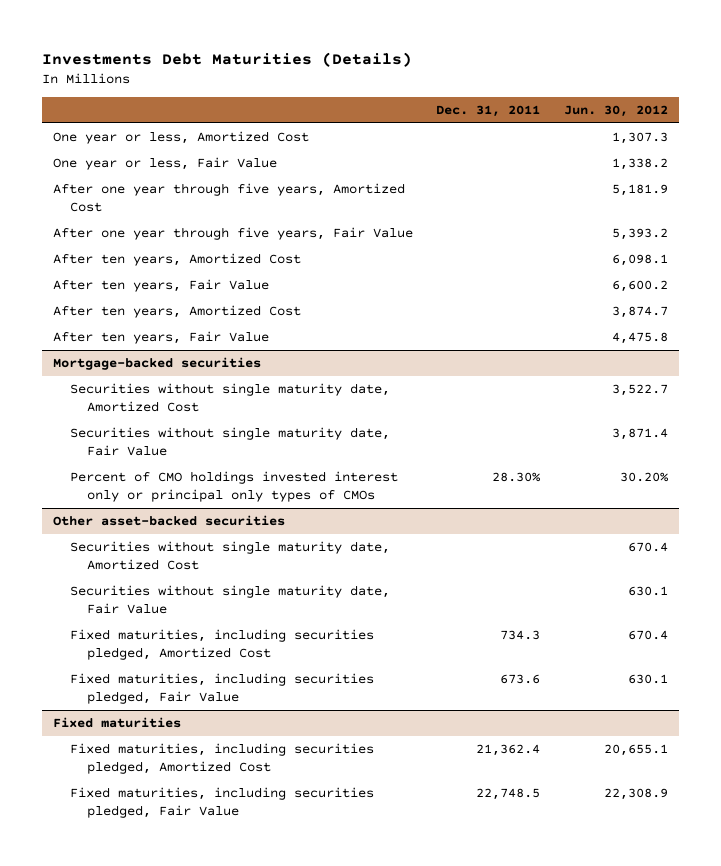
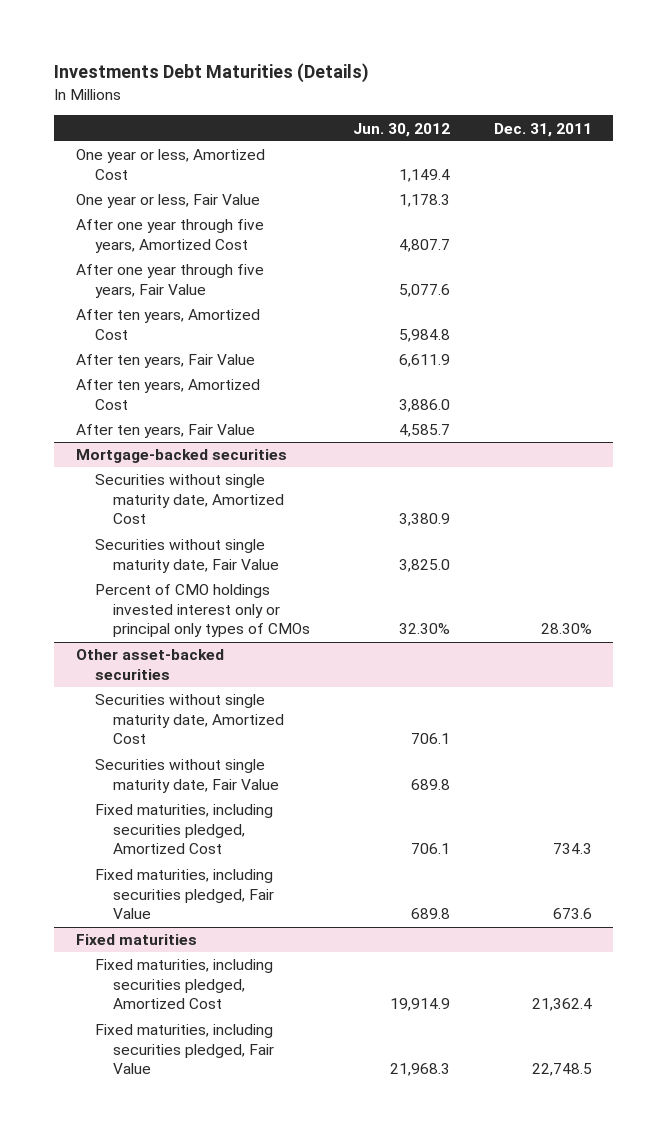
- | Dec. 31, 2011 | Jun. 30, 2012
+ | Jun. 30, 2012 | Dec. 31, 2011
- One year or less, Amortized Cost | | 1,307.3
- One year or less, Fair Value | | 1,338.2
- After one year through five years, Amortized Cost | | 5,181.9
- After one year through five years, Fair Value | | 5,393.2
- After ten years, Amortized Cost | | 6,098.1
- After ten years, Fair Value | | 6,600.2
- After ten years, Amortized Cost | | 3,874.7
- After ten years, Fair Value | | 4,475.8
+ One year or less, Amortized Cost | 1,149.4 |
+ One year or less, Fair Value | 1,178.3 |
+ After one year through five years, Amortized Cost | 4,807.7 |
+ After one year through five years, Fair Value | 5,077.6 |
+ After ten years, Amortized Cost | 5,984.8 |
+ After ten years, Fair Value | 6,611.9 |
+ After ten years, Amortized Cost | 3,886.0 |
+ After ten years, Fair Value | 4,585.7 |
@ Mortgage-backed securities
- Securities without single maturity date, Amortized Cost | | 3,522.7
- Securities without single maturity date, Fair Value | | 3,871.4
- Percent of CMO holdings invested interest only or principal only types of CMOs | 28.30% | 30.20%
+ Securities without single maturity date, Amortized Cost | 3,380.9 |
+ Securities without single maturity date, Fair Value | 3,825.0 |
+ Percent of CMO holdings invested interest only or principal only types of CMOs | 32.30% | 28.30%
@ Other asset-backed securities
- Securities without single maturity date, Amortized Cost | | 670.4
- Securities without single maturity date, Fair Value | | 630.1
- Fixed maturities, including securities pledged, Amortized Cost | 734.3 | 670.4
- Fixed maturities, including securities pledged, Fair Value | 673.6 | 630.1
+ Securities without single maturity date, Amortized Cost | 706.1 |
+ Securities without single maturity date, Fair Value | 689.8 |
+ Fixed maturities, including securities pledged, Amortized Cost | 706.1 | 734.3
+ Fixed maturities, including securities pledged, Fair Value | 689.8 | 673.6
@ Fixed maturities
- Fixed maturities, including securities pledged, Amortized Cost | 21,362.4 | 20,655.1
- Fixed maturities, including securities pledged, Fair Value | 22,748.5 | 22,308.9
+ Fixed maturities, including securities pledged, Amortized Cost | 19,914.9 | 21,362.4
+ Fixed maturities, including securities pledged, Fair Value | 21,968.3 | 22,748.5

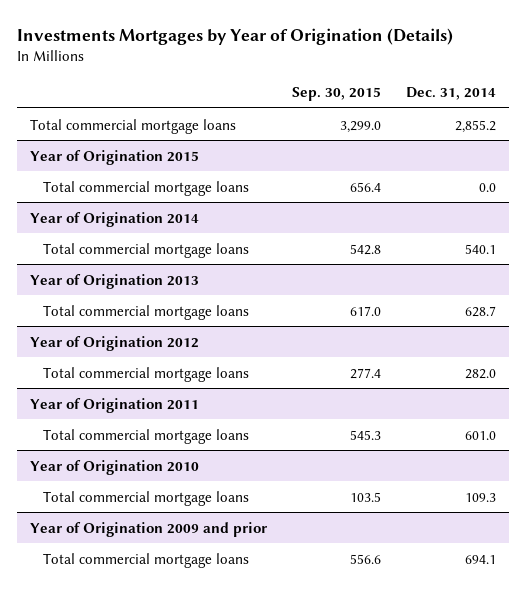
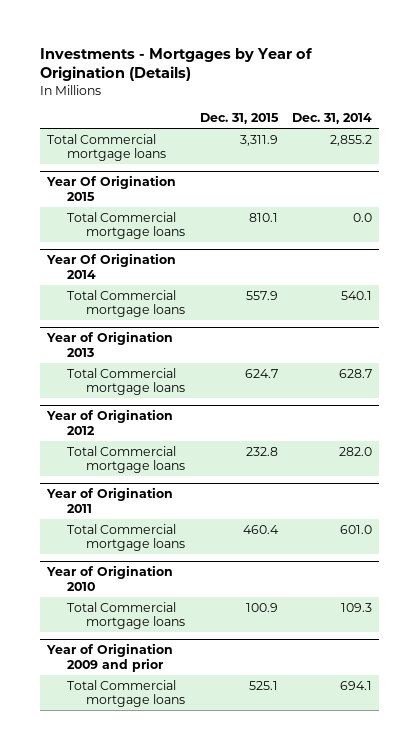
- Investments Mortgages by Year of Origination (Details)
+ Investments - Mortgages by Year of Origination (Details)
- | Sep. 30, 2015 | Dec. 31, 2014
+ | Dec. 31, 2015 | Dec. 31, 2014
- Total commercial mortgage loans | 3,299.0 | 2,855.2
- Year of Origination 2015
- Total commercial mortgage loans | 656.4 | 0.0
- Year of Origination 2014
- Total commercial mortgage loans | 542.8 | 540.1
+ Total Commercial mortgage loans | 3,311.9 | 2,855.2
+ Year Of Origination 2015
+ Total Commercial mortgage loans | 810.1 | 0.0
+ Year Of Origination 2014
+ Total Commercial mortgage loans | 557.9 | 540.1
@ Year of Origination 2013
- Total commercial mortgage loans | 617.0 | 628.7
+ Total Commercial mortgage loans | 624.7 | 628.7
@ Year of Origination 2012
- Total commercial mortgage loans | 277.4 | 282.0
+ Total Commercial mortgage loans | 232.8 | 282.0
@ Year of Origination 2011
- Total commercial mortgage loans | 545.3 | 601.0
+ Total Commercial mortgage loans | 460.4 | 601.0
@ Year of Origination 2010
- Total commercial mortgage loans | 103.5 | 109.3
+ Total Commercial mortgage loans | 100.9 | 109.3
@ Year of Origination 2009 and prior
- Total commercial mortgage loans | 556.6 | 694.1
+ Total Commercial mortgage loans | 525.1 | 694.1

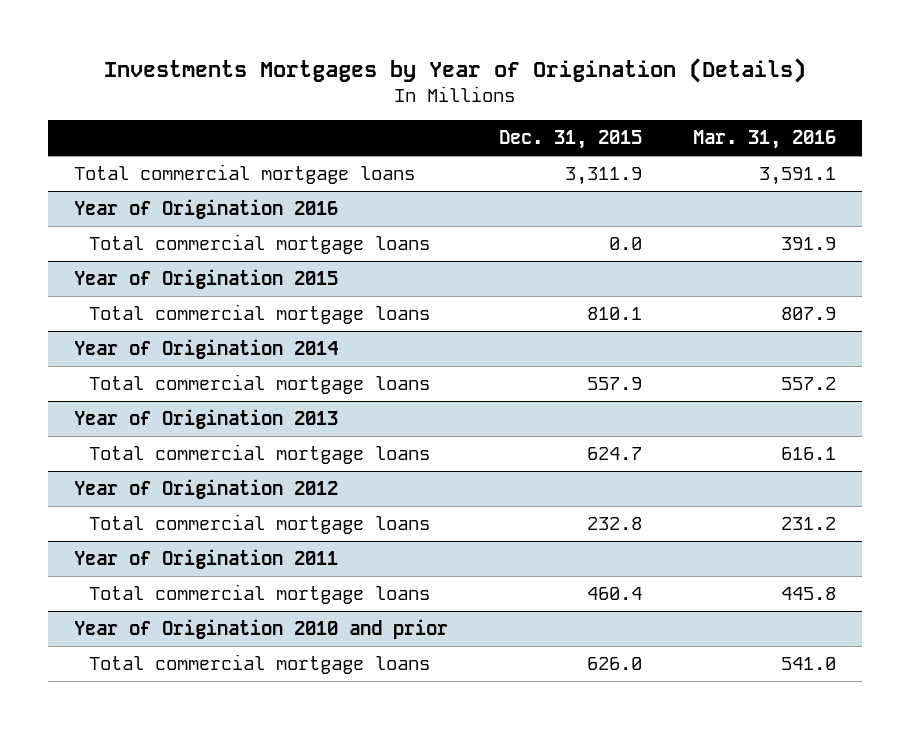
- Investments - Mortgages by Year of Origination (Details)
+ Investments Mortgages by Year of Origination (Details)
- | Dec. 31, 2015 | Dec. 31, 2014
+ | Dec. 31, 2015 | Mar. 31, 2016
- Total Commercial mortgage loans | 3,311.9 | 2,855.2
- Year Of Origination 2015
- Total Commercial mortgage loans | 810.1 | 0.0
- Year Of Origination 2014
- Total Commercial mortgage loans | 557.9 | 540.1
+ Total commercial mortgage loans | 3,311.9 | 3,591.1
+ Year of Origination 2016
+ Total commercial mortgage loans | 0.0 | 391.9
+ Year of Origination 2015
+ Total commercial mortgage loans | 810.1 | 807.9
+ Year of Origination 2014
+ Total commercial mortgage loans | 557.9 | 557.2
@ Year of Origination 2013
- Total Commercial mortgage loans | 624.7 | 628.7
+ Total commercial mortgage loans | 624.7 | 616.1
@ Year of Origination 2012
- Total Commercial mortgage loans | 232.8 | 282.0
+ Total commercial mortgage loans | 232.8 | 231.2
@ Year of Origination 2011
- Total Commercial mortgage loans | 460.4 | 601.0
- Year of Origination 2010
- Total Commercial mortgage loans | 100.9 | 109.3
- Year of Origination 2009 and prior
- Total Commercial mortgage loans | 525.1 | 694.1
@ Year of Origination 2011
+ Total commercial mortgage loans | 460.4 | 445.8
+ Year of Origination 2010 and prior
+ Total commercial mortgage loans | 626.0 | 541.0

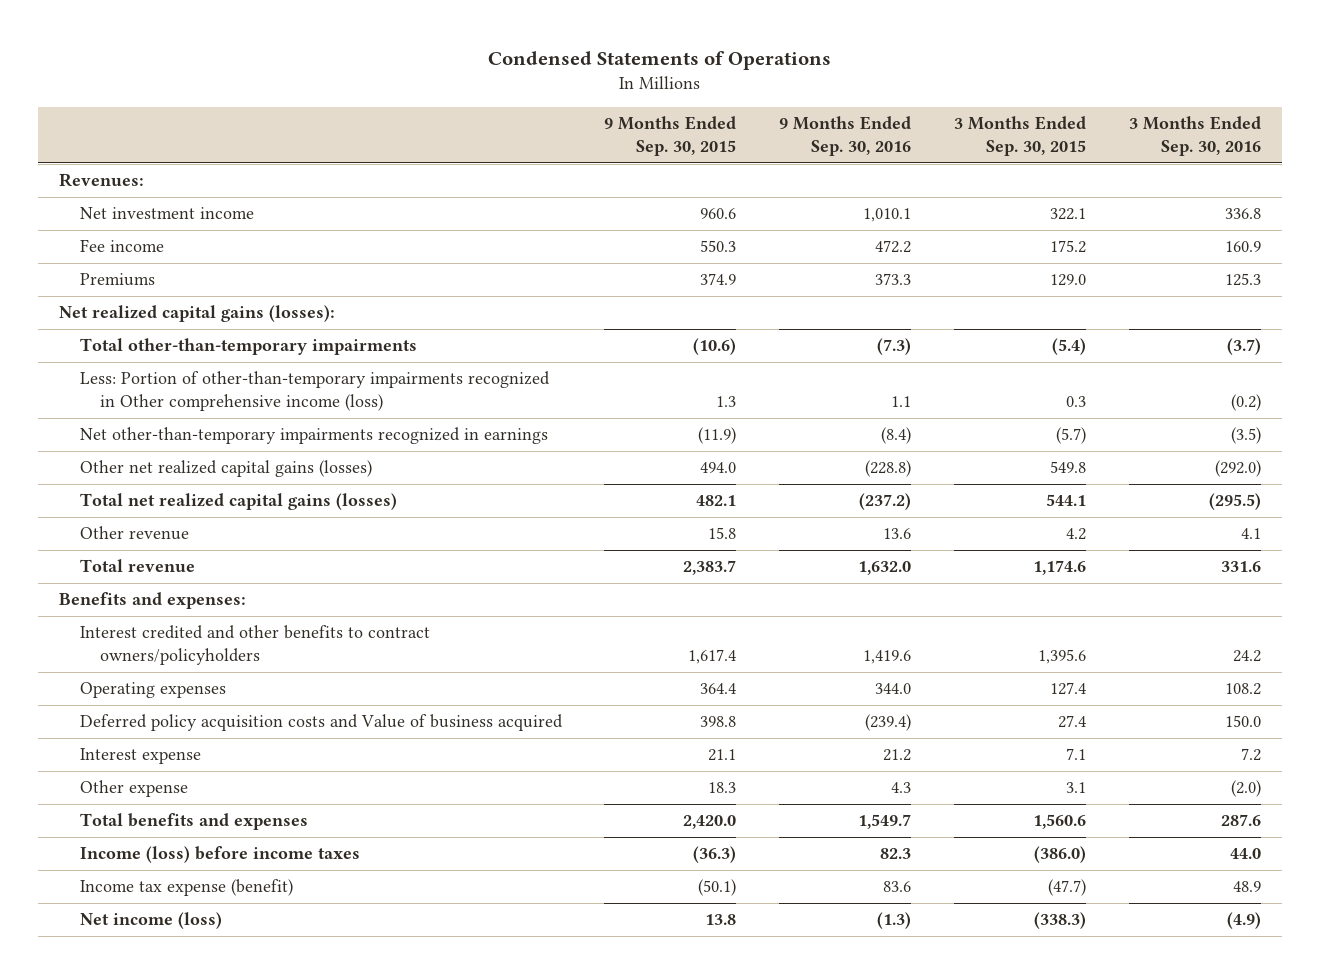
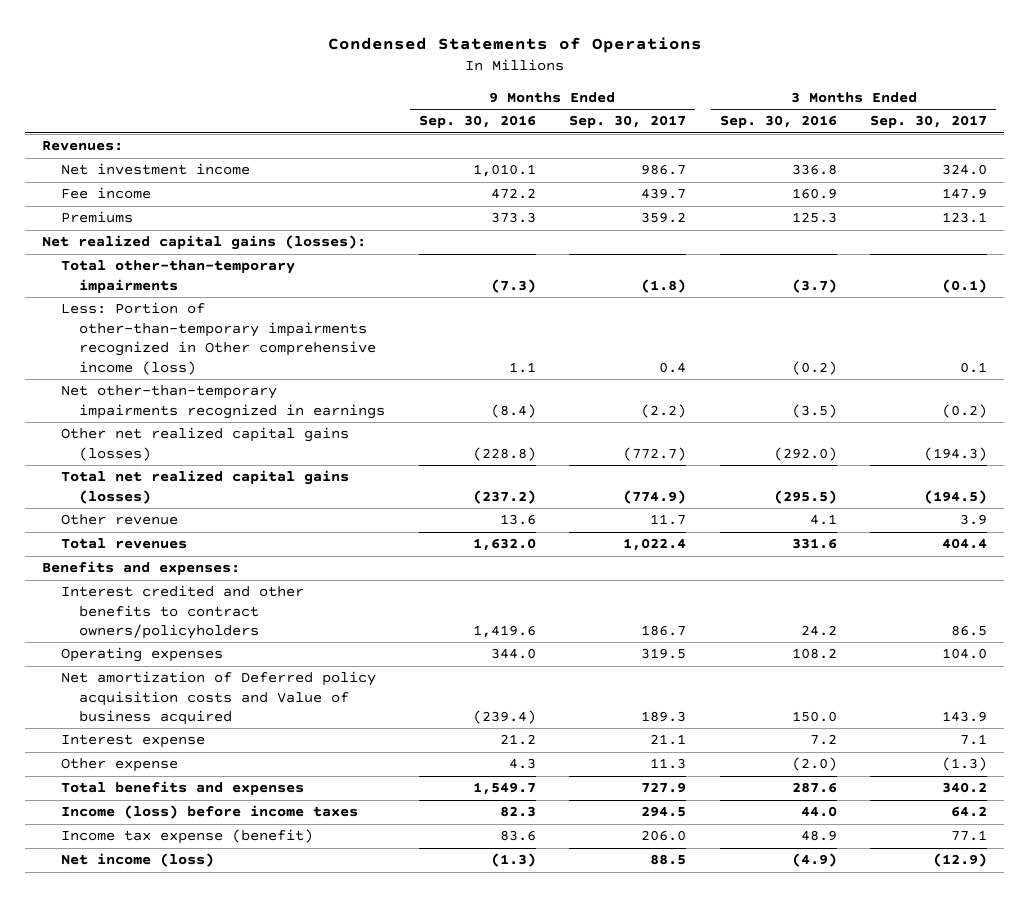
- | 9 Months Ended Sep. 30, 2015 | 9 Months Ended Sep. 30, 2016 | 3 Months Ended Sep. 30, 2015 | 3 Months Ended Sep. 30, 2016
+ | 9 Months Ended Sep. 30, 2016 | 9 Months Ended Sep. 30, 2017 | 3 Months Ended Sep. 30, 2016 | 3 Months Ended Sep. 30, 2017
- Total revenue | 2,383.7 | 1,632.0 | 1,174.6 | 331.6
+ Total revenues | 1,632.0 | 1,022.4 | 331.6 | 404.4
- Deferred policy acquisition costs and Value of business acquired | 398.8 | (239.4) | 27.4 | 150.0
+ Net amortization of Deferred policy acquisition costs and Value of business acquired | (239.4) | 189.3 | 150.0 | 143.9

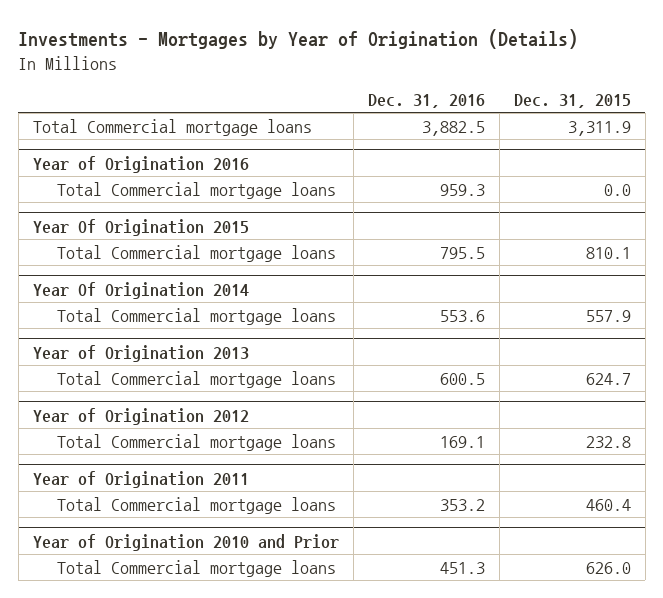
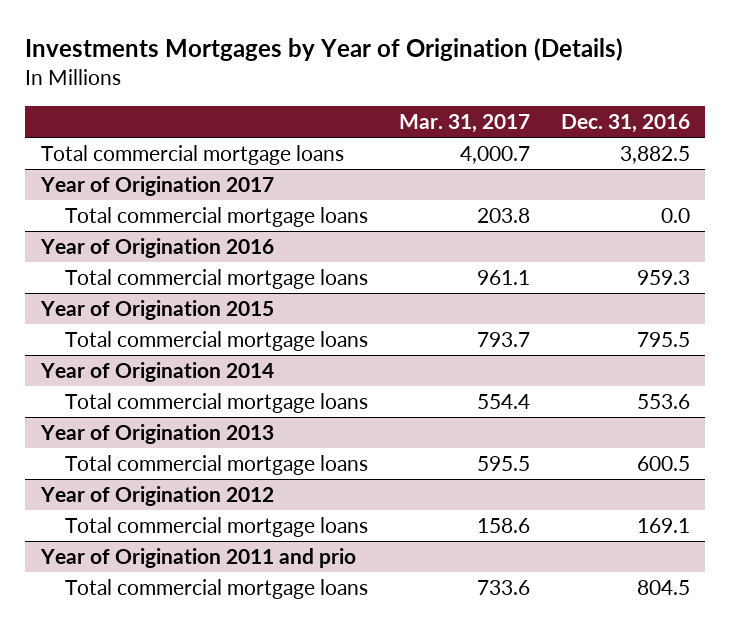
- Investments - Mortgages by Year of Origination (Details)
+ Investments Mortgages by Year of Origination (Details)
- | Dec. 31, 2016 | Dec. 31, 2015
+ | Mar. 31, 2017 | Dec. 31, 2016
- Total Commercial mortgage loans | 3,882.5 | 3,311.9
+ Total commercial mortgage loans | 4,000.7 | 3,882.5
+ Year of Origination 2017
+ Total commercial mortgage loans | 203.8 | 0.0
@ Year of Origination 2016
- Total Commercial mortgage loans | 959.3 | 0.0
- Year Of Origination 2015
- Total Commercial mortgage loans | 795.5 | 810.1
- Year Of Origination 2014
- Total Commercial mortgage loans | 553.6 | 557.9
@ Year of Origination 2016
+ Total commercial mortgage loans | 961.1 | 959.3
+ Year of Origination 2015
+ Total commercial mortgage loans | 793.7 | 795.5
+ Year of Origination 2014
+ Total commercial mortgage loans | 554.4 | 553.6
@ Year of Origination 2013
- Total Commercial mortgage loans | 600.5 | 624.7
+ Total commercial mortgage loans | 595.5 | 600.5
@ Year of Origination 2012
- Total Commercial mortgage loans | 169.1 | 232.8
- Year of Origination 2011
- Total Commercial mortgage loans | 353.2 | 460.4
- Year of Origination 2010 and Prior
- Total Commercial mortgage loans | 451.3 | 626.0
@ Year of Origination 2012
+ Total commercial mortgage loans | 158.6 | 169.1
+ Year of Origination 2011 and prio
+ Total commercial mortgage loans | 733.6 | 804.5

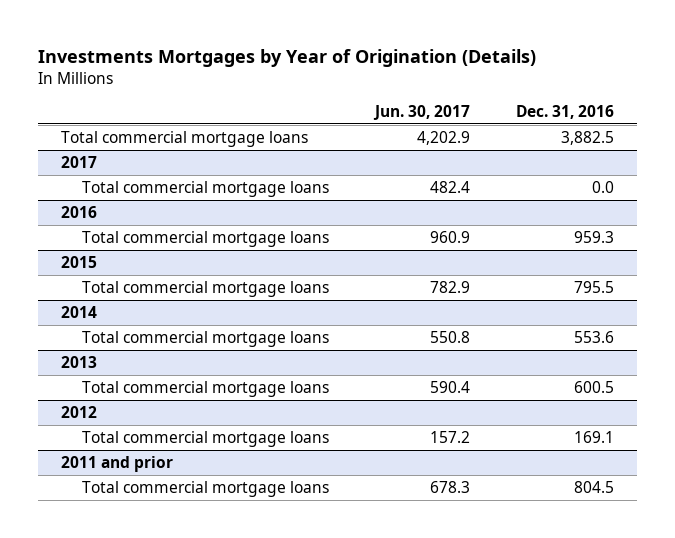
- | Mar. 31, 2017 | Dec. 31, 2016
+ | Jun. 30, 2017 | Dec. 31, 2016
- Year of Origination 2017
+ 2017
- Year of Origination 2016
+ 2016
- Year of Origination 2015
+ 2015
- Year of Origination 2014
+ 2014
- Year of Origination 2013
+ 2013
- Year of Origination 2012
+ 2012
- Year of Origination 2011 and prio
+ 2011 and prior

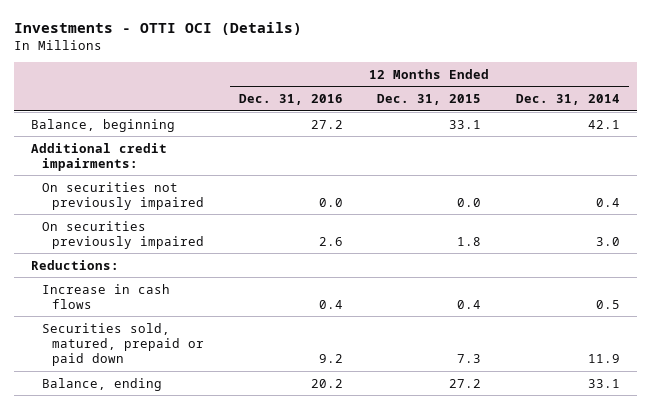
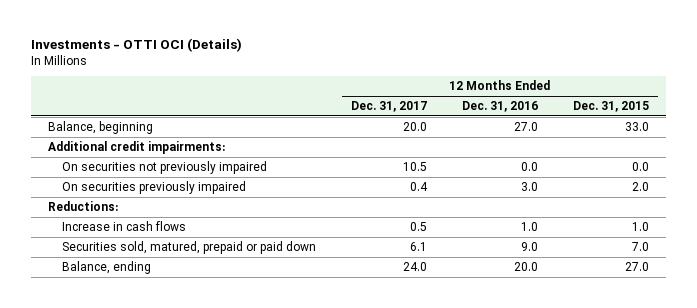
- | 12 Months Ended Dec. 31, 2016 | 12 Months Ended Dec. 31, 2015 | 12 Months Ended Dec. 31, 2014
+ | 12 Months Ended Dec. 31, 2017 | 12 Months Ended Dec. 31, 2016 | 12 Months Ended Dec. 31, 2015
- Balance, beginning | 27.2 | 33.1 | 42.1
+ Balance, beginning | 20.0 | 27.0 | 33.0
- On securities previously impaired | 2.6 | 1.8 | 3.0
+ On securities previously impaired | 0.4 | 3.0 | 2.0
- Increase in cash flows | 0.4 | 0.4 | 0.5
- Securities sold, matured, prepaid or paid down | 9.2 | 7.3 | 11.9
- Balance, ending | 20.2 | 27.2 | 33.1
+ Increase in cash flows | 0.5 | 1.0 | 1.0
+ Securities sold, matured, prepaid or paid down | 6.1 | 9.0 | 7.0
+ Balance, ending | 24.0 | 20.0 | 27.0

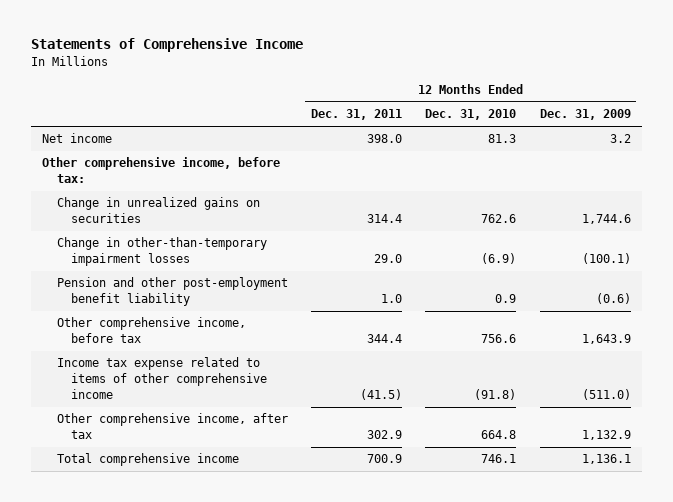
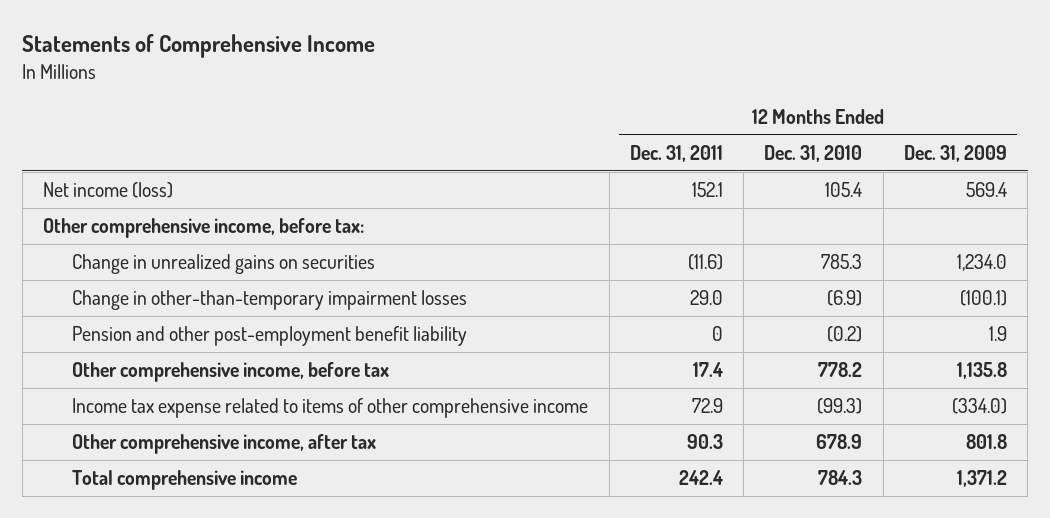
- Net income | 398.0 | 81.3 | 3.2
+ Net income (loss) | 152.1 | 105.4 | 569.4
- Change in unrealized gains on securities | 314.4 | 762.6 | 1,744.6
+ Change in unrealized gains on securities | (11.6) | 785.3 | 1,234.0
- Pension and other post-employment benefit liability | 1.0 | 0.9 | (0.6)
- Other comprehensive income, before tax | 344.4 | 756.6 | 1,643.9
- Income tax expense related to items of other comprehensive income | (41.5) | (91.8) | (511.0)
- Other comprehensive income, after tax | 302.9 | 664.8 | 1,132.9
- Total comprehensive income | 700.9 | 746.1 | 1,136.1
+ Pension and other post-employment benefit liability | 0 | (0.2) | 1.9
+ Other comprehensive income, before tax | 17.4 | 778.2 | 1,135.8
+ Income tax expense related to items of other comprehensive income | 72.9 | (99.3) | (334.0)
+ Other comprehensive income, after tax | 90.3 | 678.9 | 801.8
+ Total comprehensive income | 242.4 | 784.3 | 1,371.2

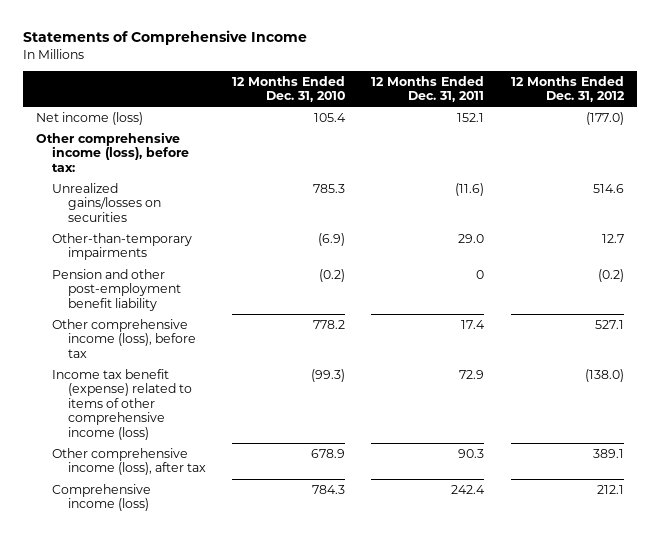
- | 12 Months Ended Dec. 31, 2011 | 12 Months Ended Dec. 31, 2010 | 12 Months Ended Dec. 31, 2009
+ | 12 Months Ended Dec. 31, 2010 | 12 Months Ended Dec. 31, 2011 | 12 Months Ended Dec. 31, 2012
- Other comprehensive income, before tax:
- Change in unrealized gains on securities | (11.6) | 785.3 | 1,234.0
- Change in other-than-temporary impairment losses | 29.0 | (6.9) | (100.1)
+ Other comprehensive income (loss), before tax:
+ Unrealized gains/losses on securities | 785.3 | (11.6) | 514.6
+ Other-than-temporary impairments | (6.9) | 29.0 | 12.7
- Other comprehensive income, before tax | 17.4 | 778.2 | 1,135.8
- Income tax expense related to items of other comprehensive income | 72.9 | (99.3) | (334.0)
- Other comprehensive income, after tax | 90.3 | 678.9 | 801.8
- Total comprehensive income | 242.4 | 784.3 | 1,371.2
+ Other comprehensive income (loss), before tax | 778.2 | 17.4 | 527.1
+ Income tax benefit (expense) related to items of other comprehensive income (loss) | (99.3) | 72.9 | (138.0)
+ Other comprehensive income (loss), after tax | 678.9 | 90.3 | 389.1
+ Comprehensive income (loss) | 784.3 | 242.4 | 212.1

